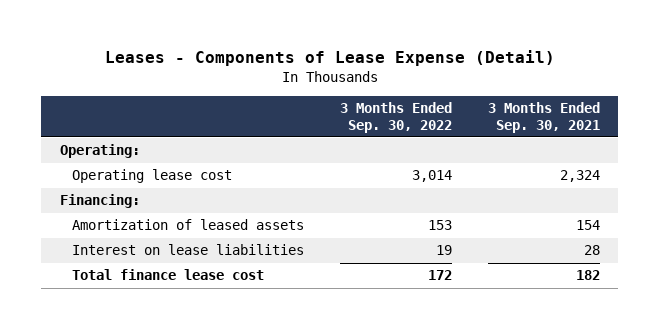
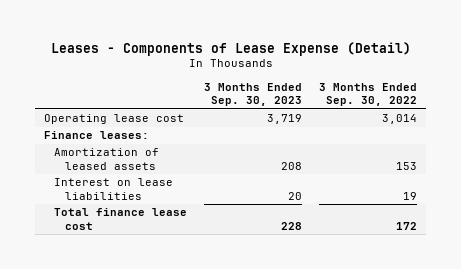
- | 3 Months Ended Sep. 30, 2022 | 3 Months Ended Sep. 30, 2021
+ | 3 Months Ended Sep. 30, 2023 | 3 Months Ended Sep. 30, 2022
- Operating:
- Financing:
+ Finance leases:

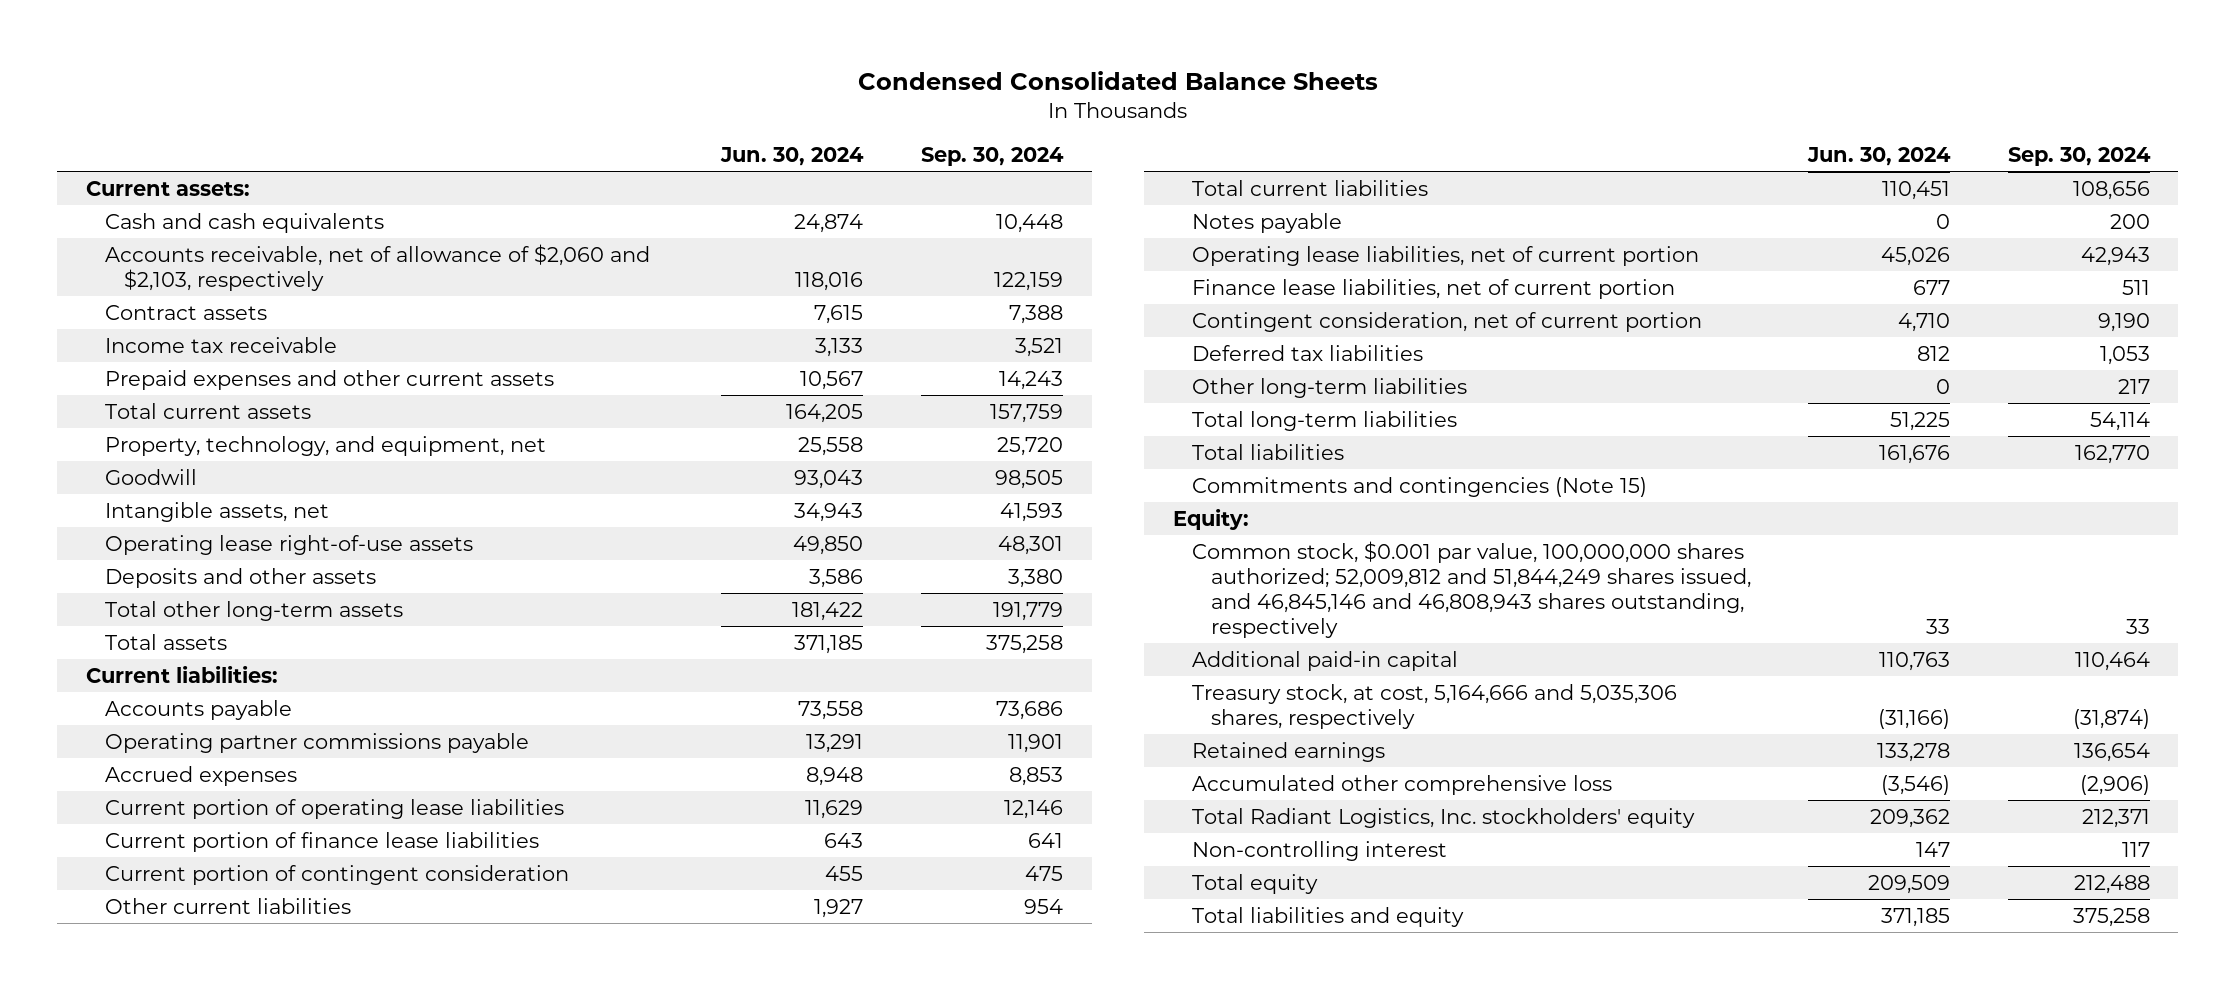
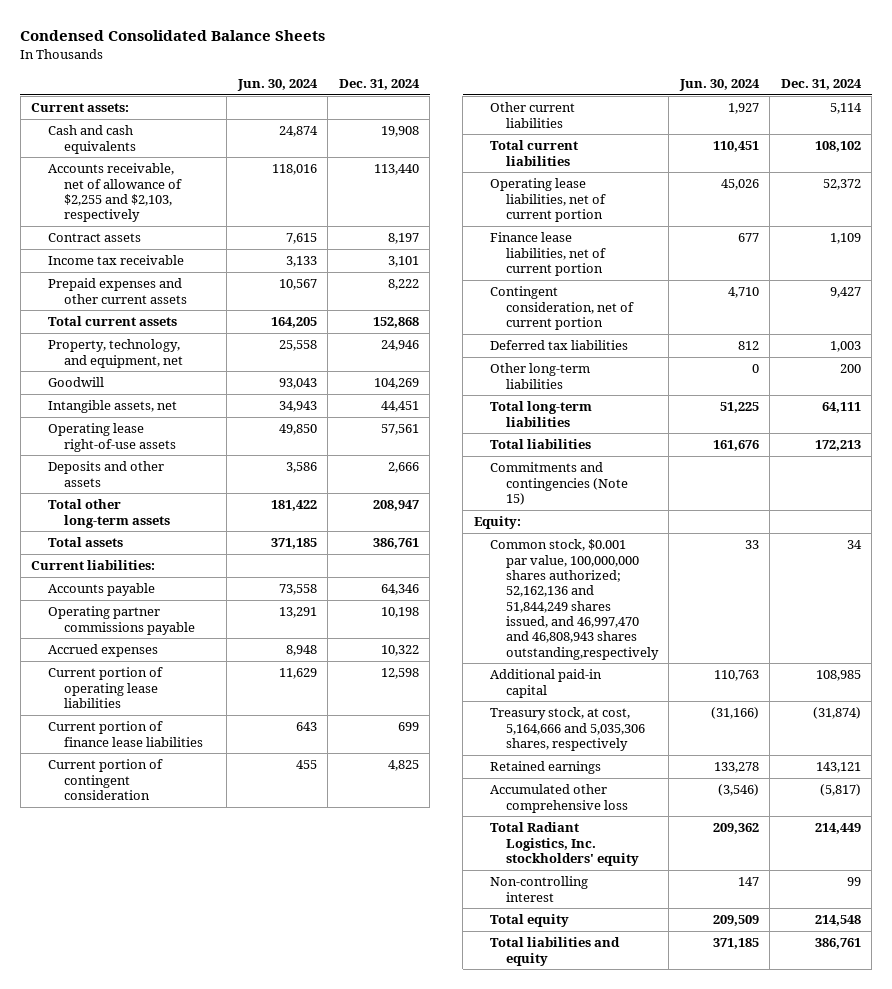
- | Jun. 30, 2024 | Sep. 30, 2024
+ | Jun. 30, 2024 | Dec. 31, 2024
- Accounts receivable, net of allowance of $2,060 and $2,103, respectively | 118,016 | 122,159
+ Accounts receivable, net of allowance of $2,255 and $2,103, respectively | 118,016 | 113,440
- Notes payable | 0 | 200
- Common stock, $0.001 par value, 100,000,000 shares authorized; 52,009,812 and 51,844,249 shares issued, and 46,845,146 and 46,808,943 shares outstanding, respectively | 33 | 33
+ Common stock, $0.001 par value, 100,000,000 shares authorized; 52,162,136 and 51,844,249 shares issued, and 46,997,470 and 46,808,943 shares outstanding,respectively | 33 | 34

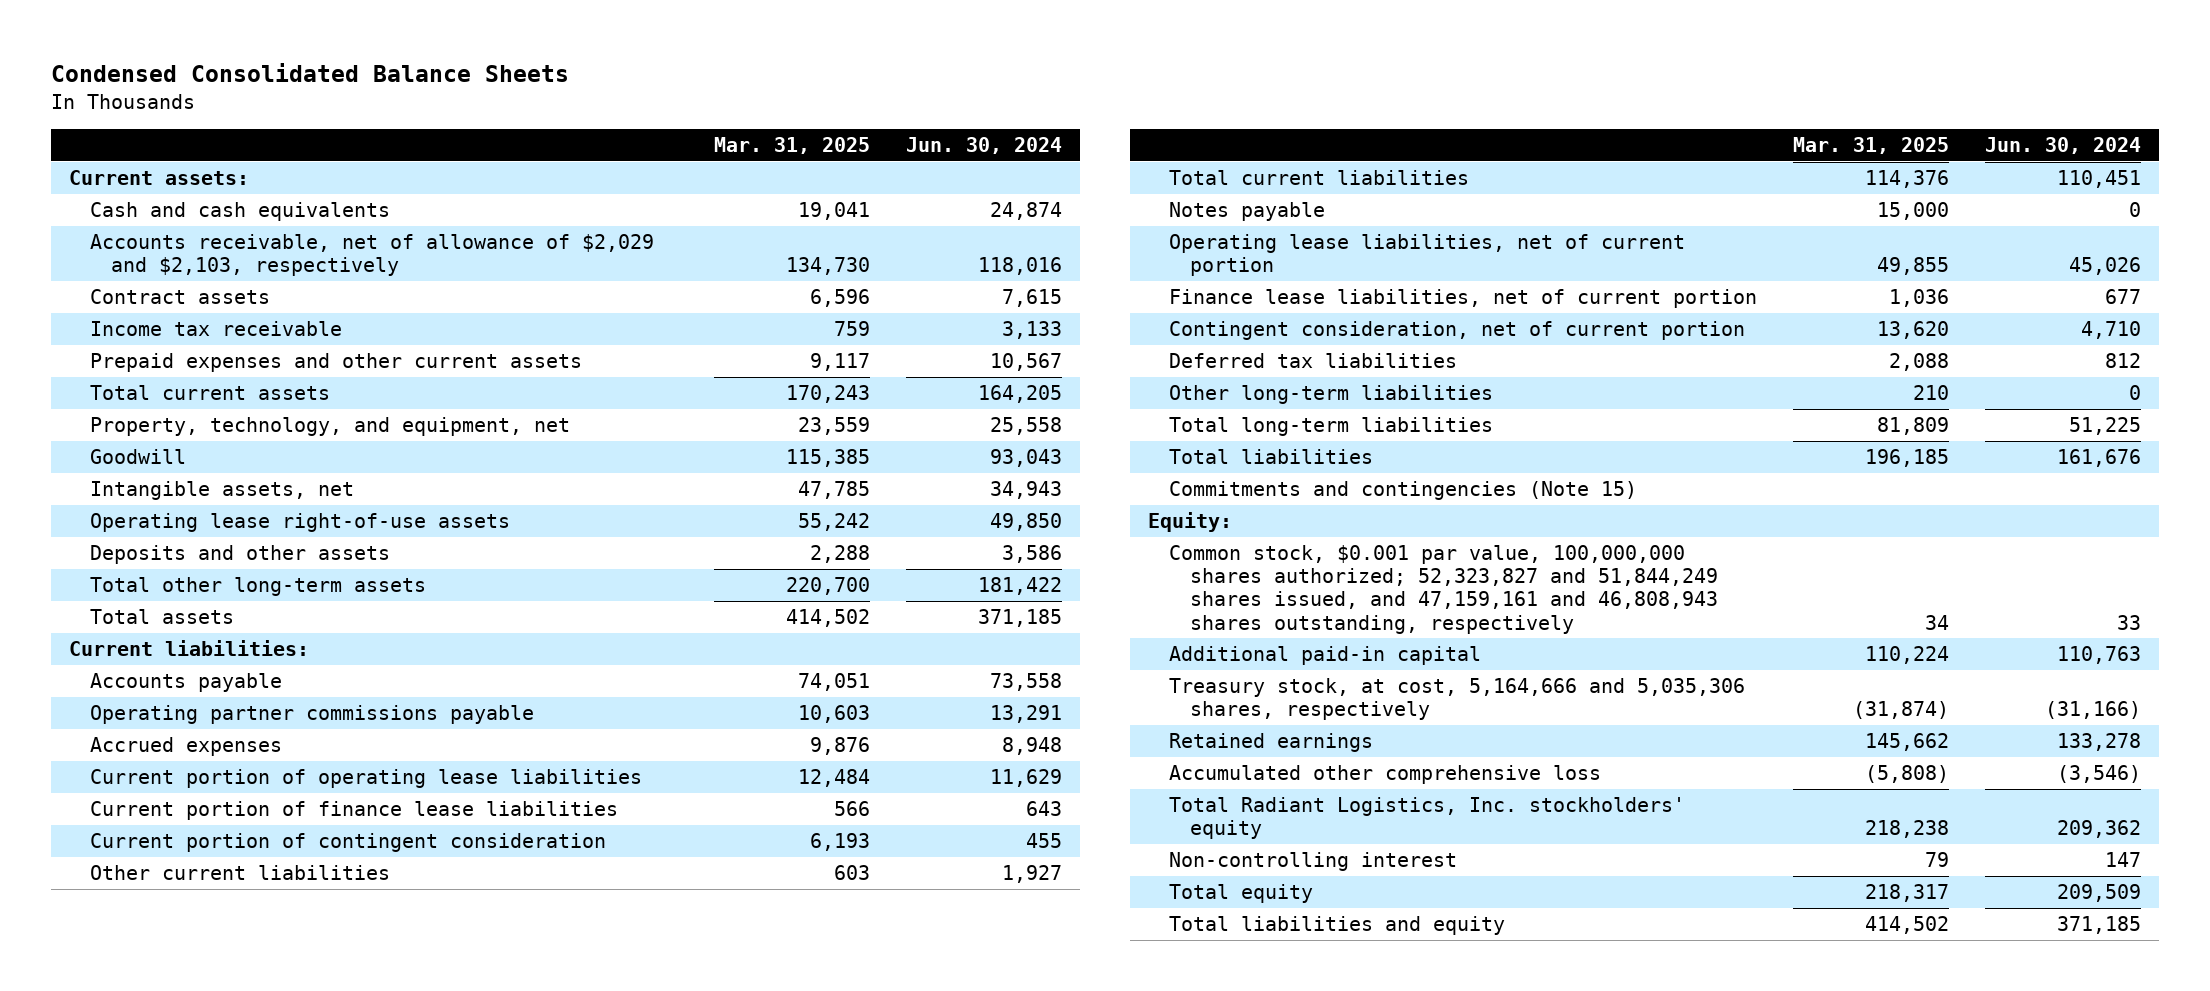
- | Jun. 30, 2024 | Dec. 31, 2024
+ | Mar. 31, 2025 | Jun. 30, 2024
- Accounts receivable, net of allowance of $2,255 and $2,103, respectively | 118,016 | 113,440
+ Accounts receivable, net of allowance of $2,029 and $2,103, respectively | 134,730 | 118,016
+ Notes payable | 15,000 | 0
- Common stock, $0.001 par value, 100,000,000 shares authorized; 52,162,136 and 51,844,249 shares issued, and 46,997,470 and 46,808,943 shares outstanding,respectively | 33 | 34
+ Common stock, $0.001 par value, 100,000,000 shares authorized; 52,323,827 and 51,844,249 shares issued, and 47,159,161 and 46,808,943 shares outstanding, respectively | 34 | 33

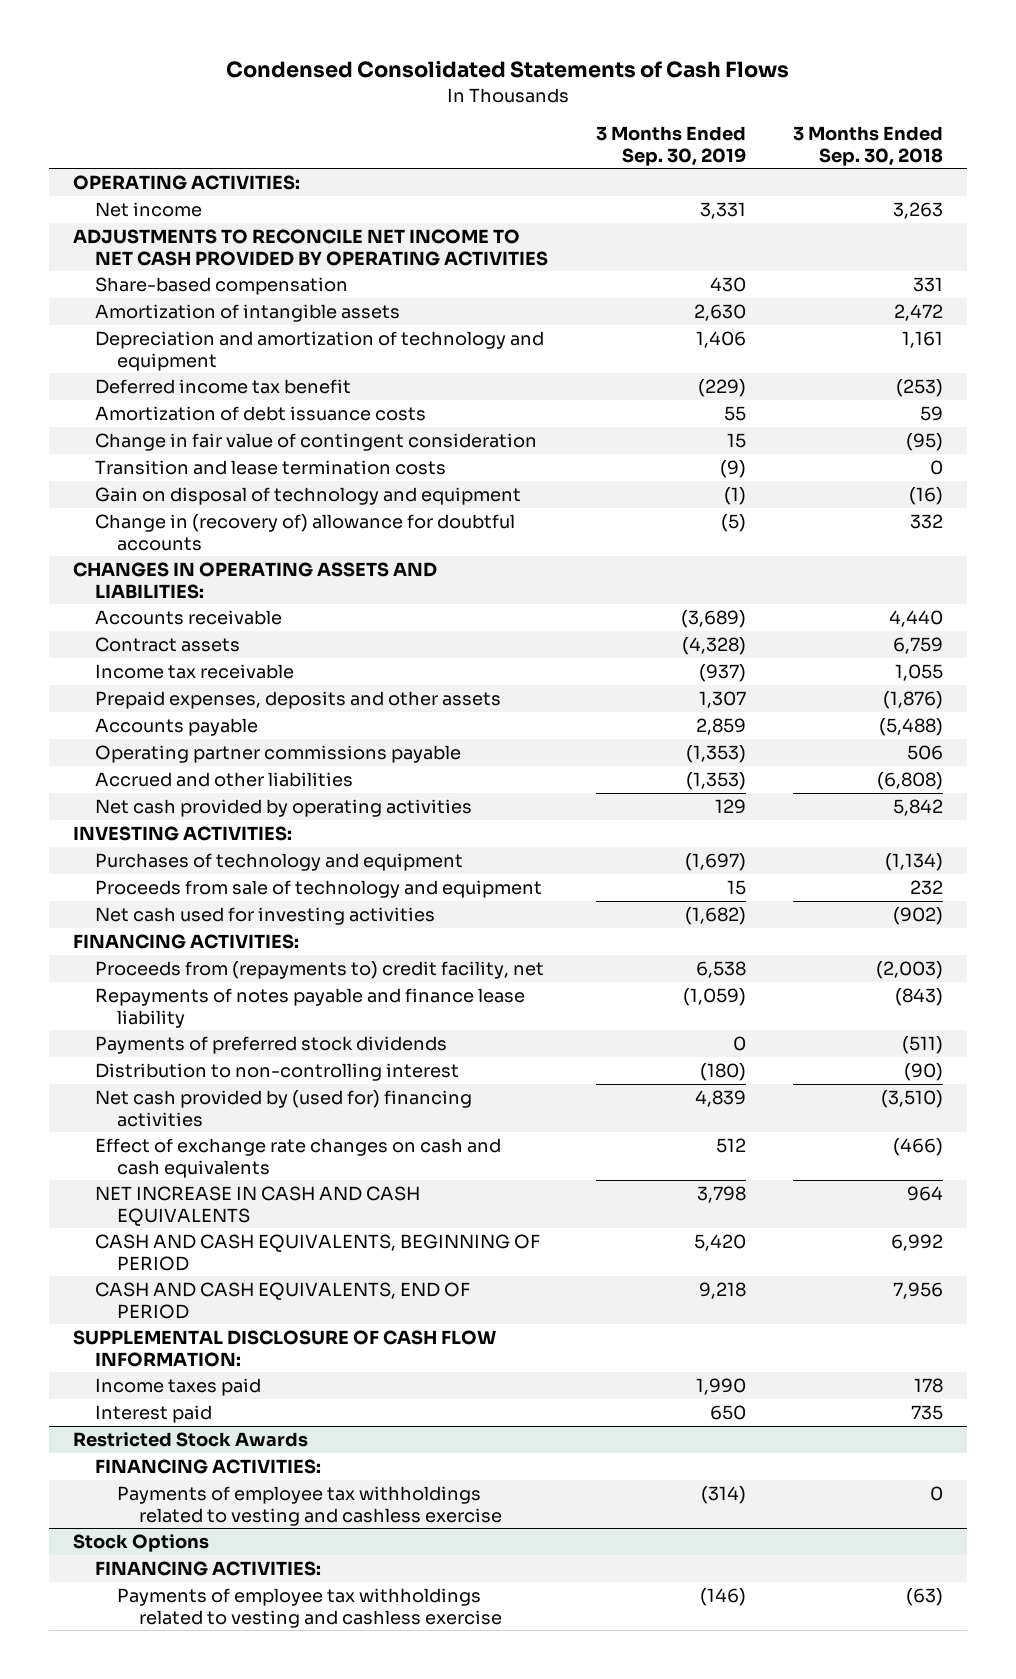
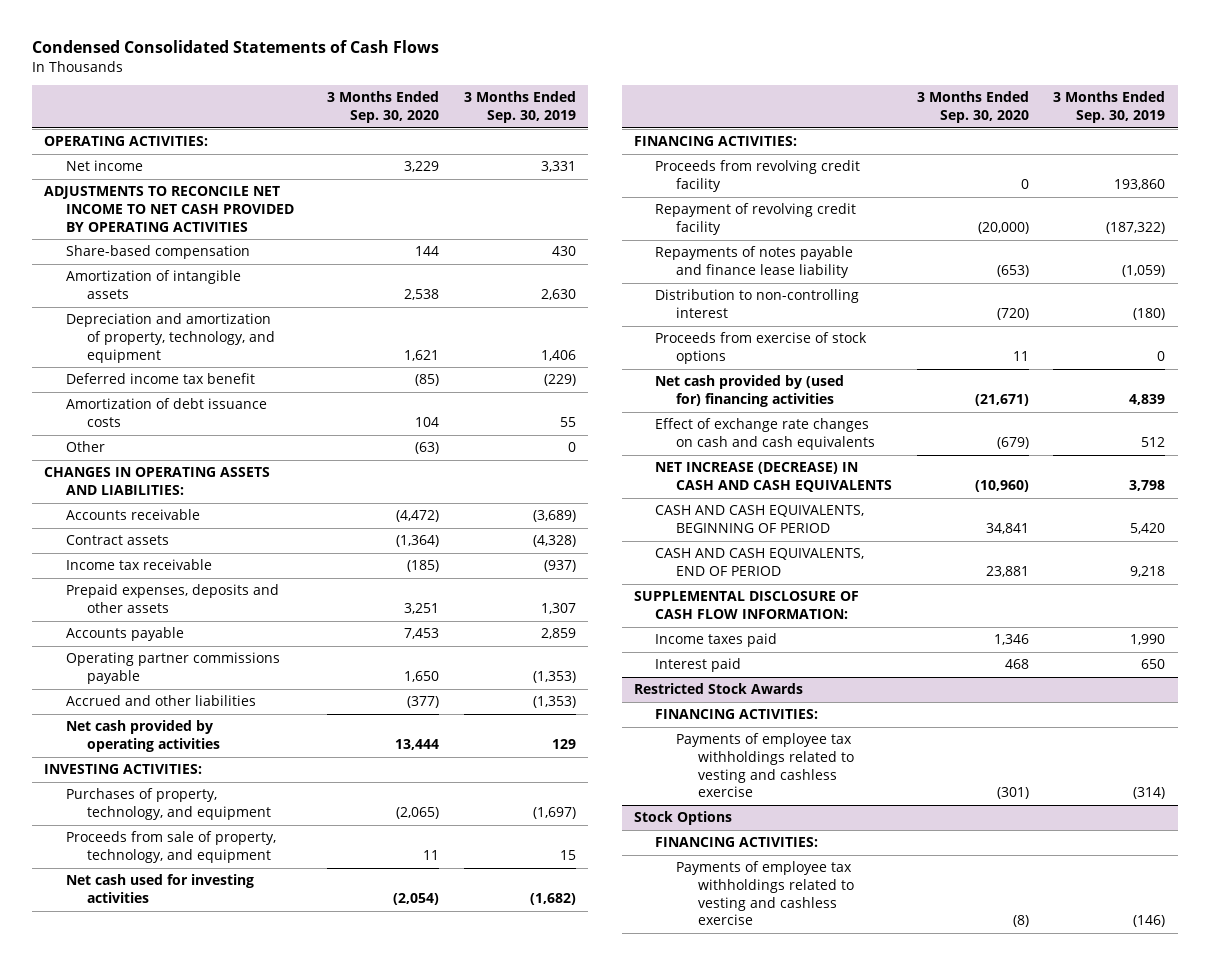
- | 3 Months Ended Sep. 30, 2019 | 3 Months Ended Sep. 30, 2018
+ | 3 Months Ended Sep. 30, 2020 | 3 Months Ended Sep. 30, 2019
- Depreciation and amortization of technology and equipment | 1,406 | 1,161
+ Depreciation and amortization of property, technology, and equipment | 1,621 | 1,406
- Change in fair value of contingent consideration | 15 | (95)
- Transition and lease termination costs | (9) | 0
- Gain on disposal of technology and equipment | (1) | (16)
- Change in (recovery of) allowance for doubtful accounts | (5) | 332
+ Other | (63) | 0
- Purchases of technology and equipment | (1,697) | (1,134)
- Proceeds from sale of technology and equipment | 15 | 232
+ Purchases of property, technology, and equipment | (2,065) | (1,697)
+ Proceeds from sale of property, technology, and equipment | 11 | 15
- Proceeds from (repayments to) credit facility, net | 6,538 | (2,003)
+ Proceeds from revolving credit facility | 0 | 193,860
+ Repayment of revolving credit facility | (20,000) | (187,322)
- Payments of preferred stock dividends | 0 | (511)
+ Proceeds from exercise of stock options | 11 | 0
- NET INCREASE IN CASH AND CASH EQUIVALENTS | 3,798 | 964
+ NET INCREASE (DECREASE) IN CASH AND CASH EQUIVALENTS | (10,960) | 3,798

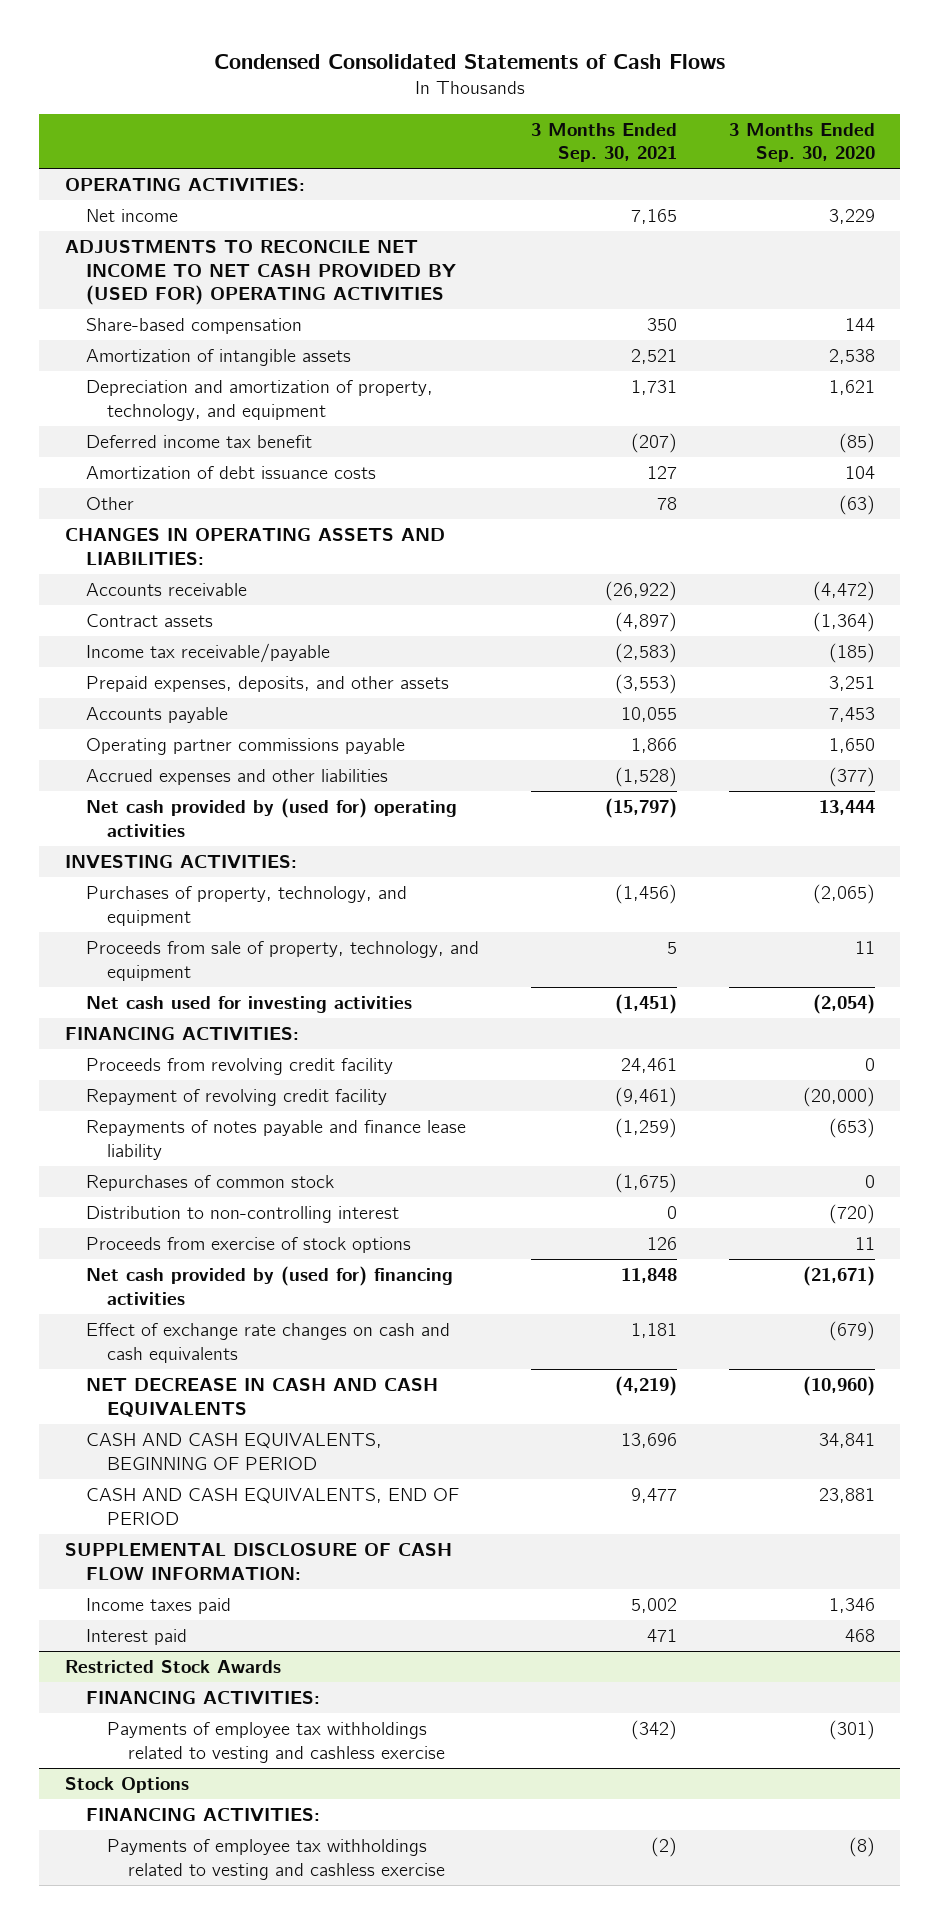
- | 3 Months Ended Sep. 30, 2020 | 3 Months Ended Sep. 30, 2019
+ | 3 Months Ended Sep. 30, 2021 | 3 Months Ended Sep. 30, 2020
- ADJUSTMENTS TO RECONCILE NET INCOME TO NET CASH PROVIDED BY OPERATING ACTIVITIES
+ ADJUSTMENTS TO RECONCILE NET INCOME TO NET CASH PROVIDED BY (USED FOR) OPERATING ACTIVITIES
- Income tax receivable | (185) | (937)
- Prepaid expenses, deposits and other assets | 3,251 | 1,307
+ Income tax receivable/payable | (2,583) | (185)
+ Prepaid expenses, deposits, and other assets | (3,553) | 3,251
- Accrued and other liabilities | (377) | (1,353)
- Net cash provided by operating activities | 13,444 | 129
+ Accrued expenses and other liabilities | (1,528) | (377)
+ Net cash provided by (used for) operating activities | (15,797) | 13,444
+ Repurchases of common stock | (1,675) | 0
- NET INCREASE (DECREASE) IN CASH AND CASH EQUIVALENTS | (10,960) | 3,798
+ NET DECREASE IN CASH AND CASH EQUIVALENTS | (4,219) | (10,960)

